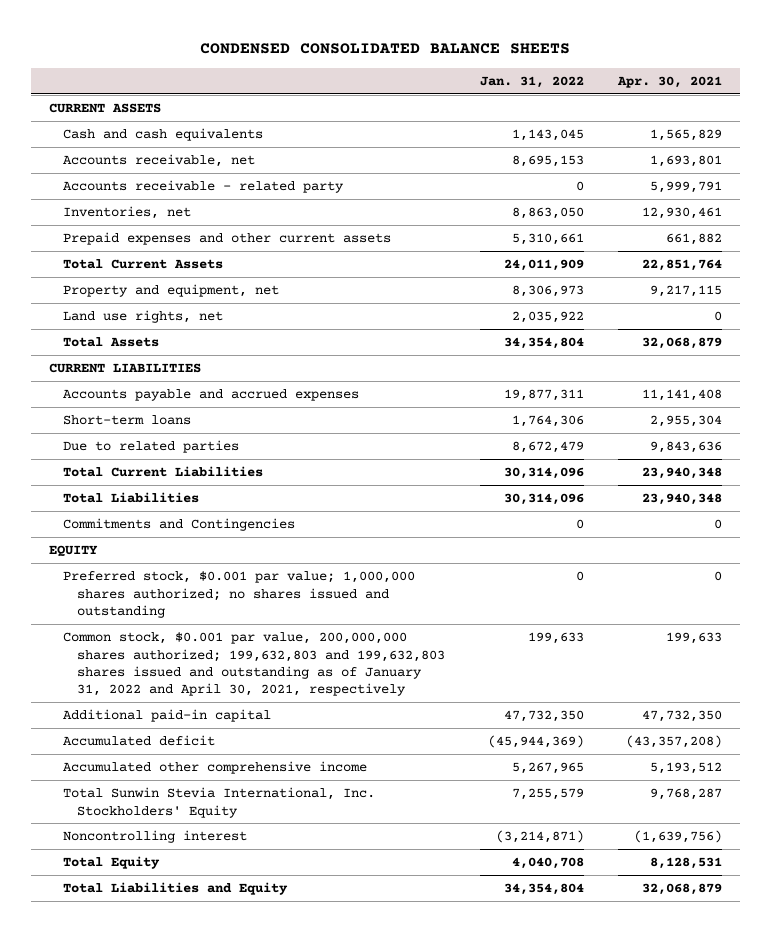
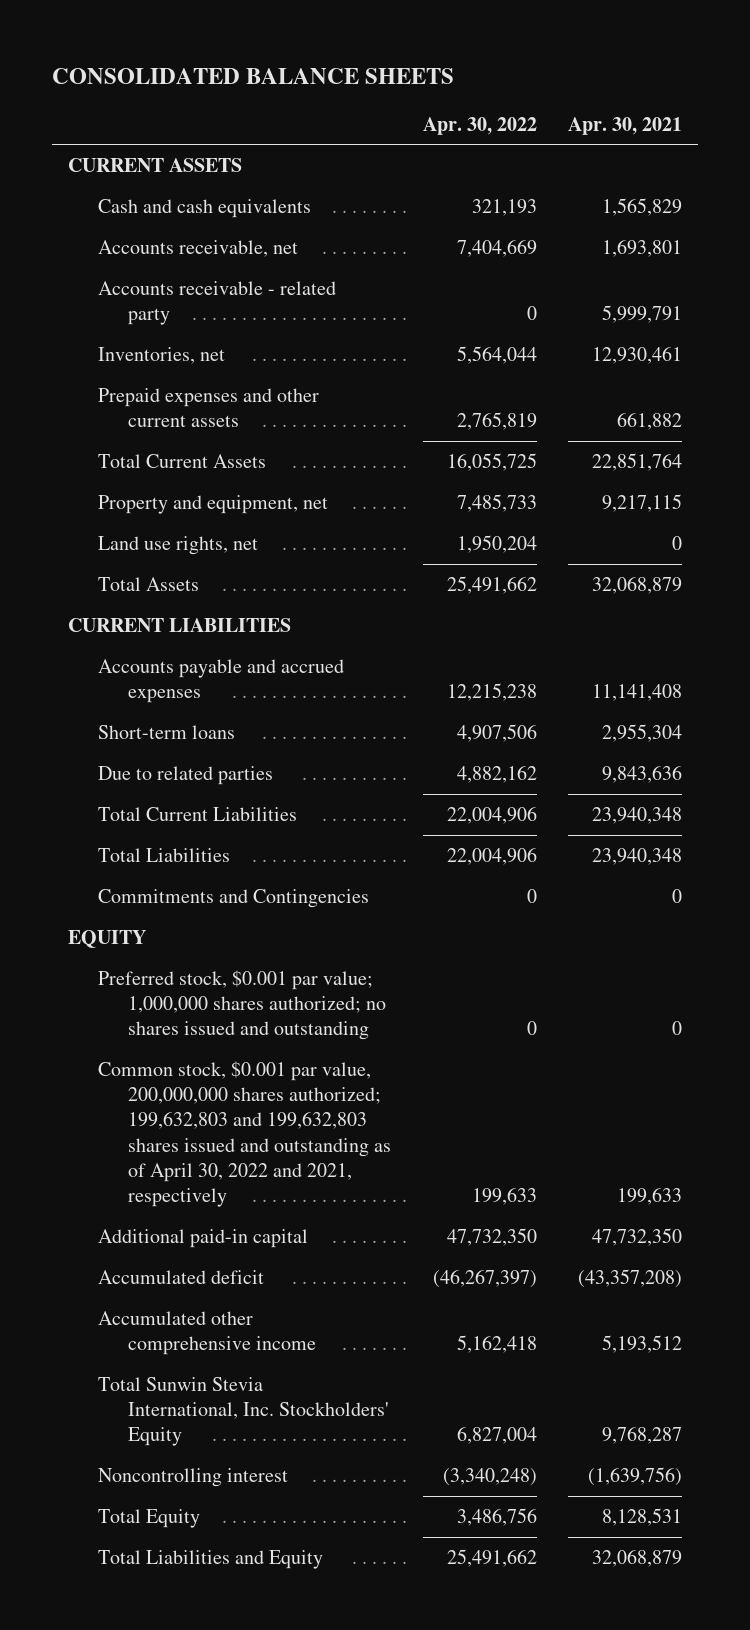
- CONDENSED CONSOLIDATED BALANCE SHEETS
+ CONSOLIDATED BALANCE SHEETS
- | Jan. 31, 2022 | Apr. 30, 2021
+ | Apr. 30, 2022 | Apr. 30, 2021
- Common stock, $0.001 par value, 200,000,000 shares authorized; 199,632,803 and 199,632,803 shares issued and outstanding as of January 31, 2022 and April 30, 2021, respectively | 199,633 | 199,633
+ Common stock, $0.001 par value, 200,000,000 shares authorized; 199,632,803 and 199,632,803 shares issued and outstanding as of April 30, 2022 and 2021, respectively | 199,633 | 199,633

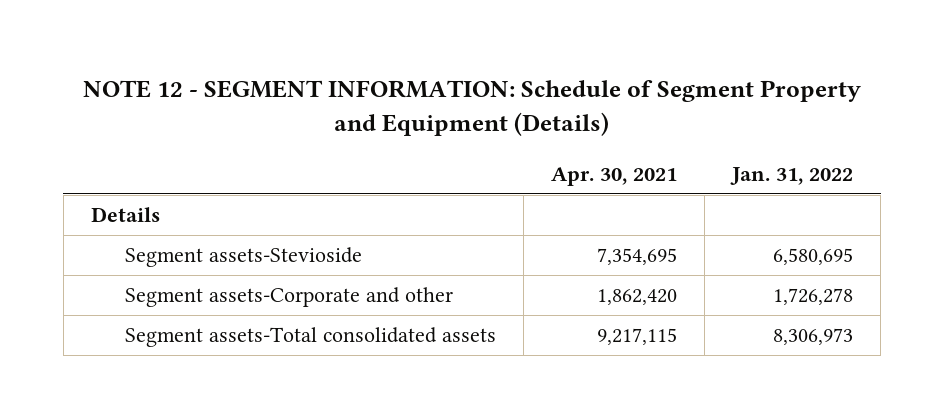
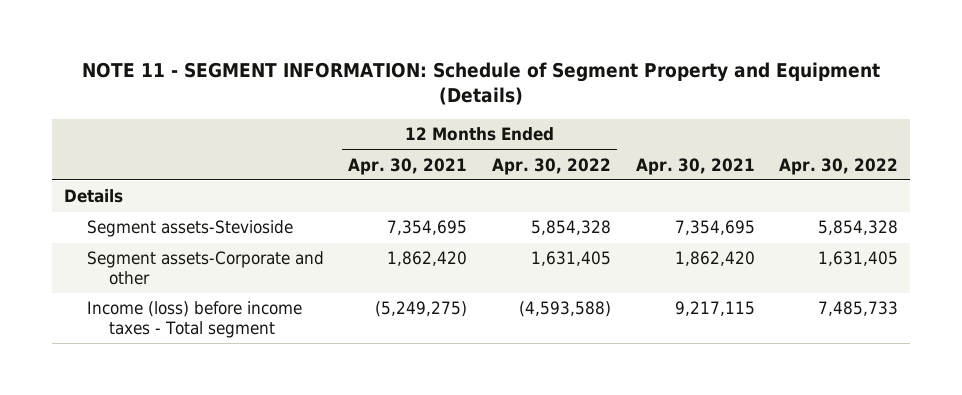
- NOTE 12 - SEGMENT INFORMATION: Schedule of Segment Property and Equipment (Details)
+ NOTE 11 - SEGMENT INFORMATION: Schedule of Segment Property and Equipment (Details)
- | Apr. 30, 2021 | Jan. 31, 2022
+ | 12 Months Ended Apr. 30, 2021 | 12 Months Ended Apr. 30, 2022 | Apr. 30, 2021 | Apr. 30, 2022
- Segment assets-Total consolidated assets | 9,217,115 | 8,306,973
+ Income (loss) before income taxes - Total segment | (5,249,275) | (4,593,588) | 9,217,115 | 7,485,733

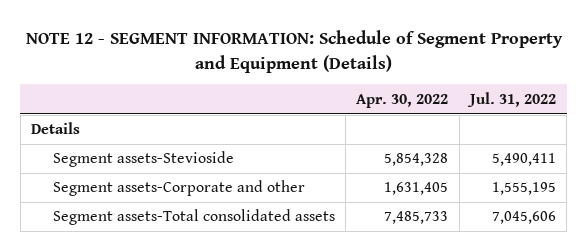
- NOTE 11 - SEGMENT INFORMATION: Schedule of Segment Property and Equipment (Details)
+ NOTE 12 - SEGMENT INFORMATION: Schedule of Segment Property and Equipment (Details)
- | 12 Months Ended Apr. 30, 2021 | 12 Months Ended Apr. 30, 2022 | Apr. 30, 2021 | Apr. 30, 2022
+ | Apr. 30, 2022 | Jul. 31, 2022
- Income (loss) before income taxes - Total segment | (5,249,275) | (4,593,588) | 9,217,115 | 7,485,733
+ Segment assets-Total consolidated assets | 7,485,733 | 7,045,606

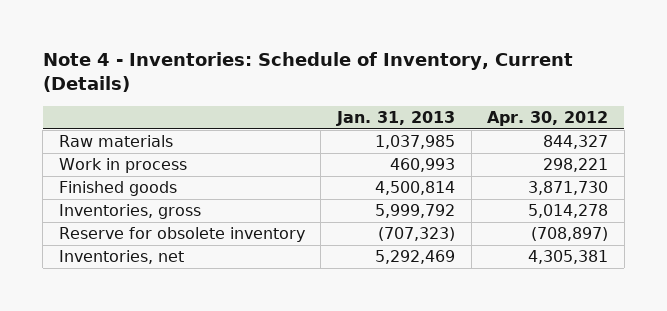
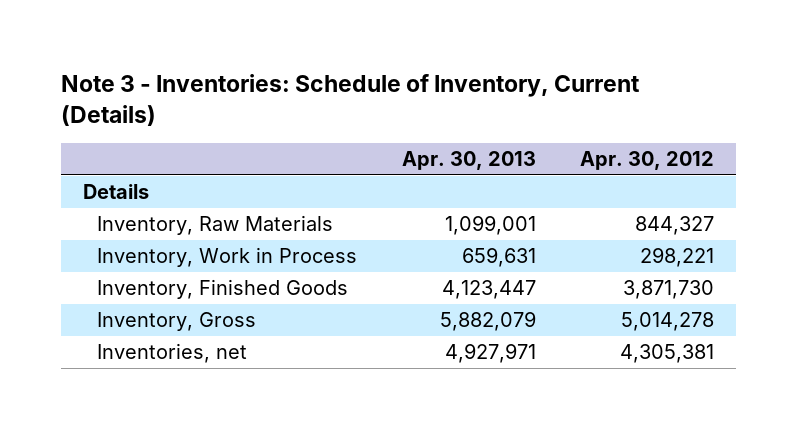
- Note 4 - Inventories: Schedule of Inventory, Current (Details)
+ Note 3 - Inventories: Schedule of Inventory, Current (Details)
- | Jan. 31, 2013 | Apr. 30, 2012
+ | Apr. 30, 2013 | Apr. 30, 2012
- Raw materials | 1,037,985 | 844,327
- Work in process | 460,993 | 298,221
- Finished goods | 4,500,814 | 3,871,730
- Inventories, gross | 5,999,792 | 5,014,278
- Reserve for obsolete inventory | (707,323) | (708,897)
+ Details
+ Inventory, Raw Materials | 1,099,001 | 844,327
+ Inventory, Work in Process | 659,631 | 298,221
+ Inventory, Finished Goods | 4,123,447 | 3,871,730
+ Inventory, Gross | 5,882,079 | 5,014,278

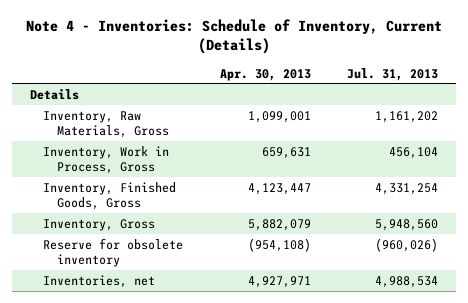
- Note 3 - Inventories: Schedule of Inventory, Current (Details)
+ Note 4 - Inventories: Schedule of Inventory, Current (Details)
- | Apr. 30, 2013 | Apr. 30, 2012
+ | Apr. 30, 2013 | Jul. 31, 2013
- Inventory, Raw Materials | 1,099,001 | 844,327
- Inventory, Work in Process | 659,631 | 298,221
- Inventory, Finished Goods | 4,123,447 | 3,871,730
+ Inventory, Raw Materials, Gross | 1,099,001 | 1,161,202
+ Inventory, Work in Process, Gross | 659,631 | 456,104
+ Inventory, Finished Goods, Gross | 4,123,447 | 4,331,254
+ Reserve for obsolete inventory | (954,108) | (960,026)

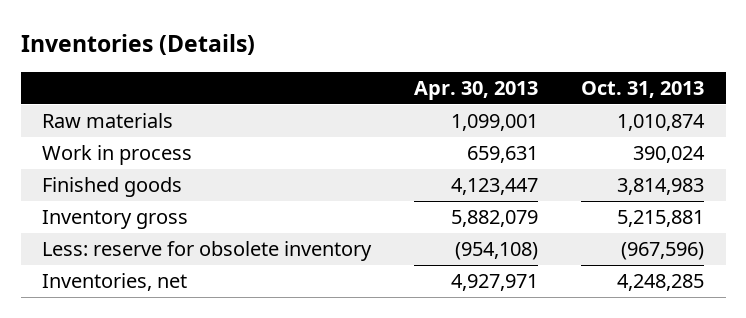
- Note 4 - Inventories: Schedule of Inventory, Current (Details)
+ Inventories (Details)
- | Apr. 30, 2013 | Jul. 31, 2013
+ | Apr. 30, 2013 | Oct. 31, 2013
- Details
- Inventory, Raw Materials, Gross | 1,099,001 | 1,161,202
- Inventory, Work in Process, Gross | 659,631 | 456,104
- Inventory, Finished Goods, Gross | 4,123,447 | 4,331,254
- Inventory, Gross | 5,882,079 | 5,948,560
- Reserve for obsolete inventory | (954,108) | (960,026)
+ Raw materials | 1,099,001 | 1,010,874
+ Work in process | 659,631 | 390,024
+ Finished goods | 4,123,447 | 3,814,983
+ Inventory gross | 5,882,079 | 5,215,881
+ Less: reserve for obsolete inventory | (954,108) | (967,596)

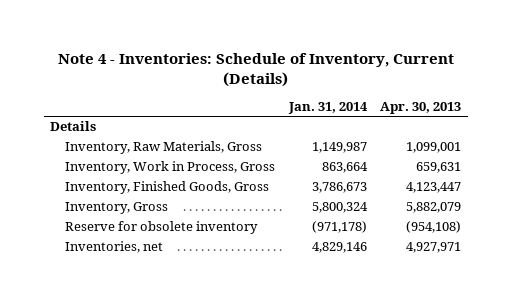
- Inventories (Details)
+ Note 4 - Inventories: Schedule of Inventory, Current (Details)
- | Apr. 30, 2013 | Oct. 31, 2013
+ | Jan. 31, 2014 | Apr. 30, 2013
- Raw materials | 1,099,001 | 1,010,874
- Work in process | 659,631 | 390,024
- Finished goods | 4,123,447 | 3,814,983
- Inventory gross | 5,882,079 | 5,215,881
- Less: reserve for obsolete inventory | (954,108) | (967,596)
+ Details
+ Inventory, Raw Materials, Gross | 1,149,987 | 1,099,001
+ Inventory, Work in Process, Gross | 863,664 | 659,631
+ Inventory, Finished Goods, Gross | 3,786,673 | 4,123,447
+ Inventory, Gross | 5,800,324 | 5,882,079
+ Reserve for obsolete inventory | (971,178) | (954,108)

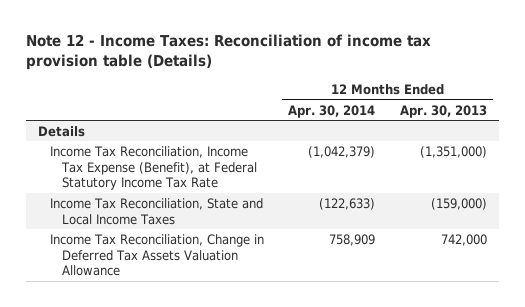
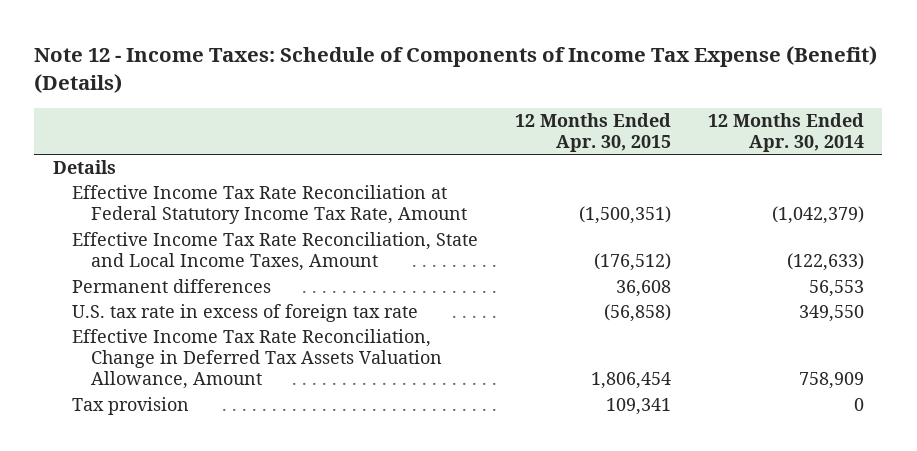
- Note 12 - Income Taxes: Reconciliation of income tax provision table (Details)
+ Note 12 - Income Taxes: Schedule of Components of Income Tax Expense (Benefit) (Details)
- | 12 Months Ended Apr. 30, 2014 | 12 Months Ended Apr. 30, 2013
+ | 12 Months Ended Apr. 30, 2015 | 12 Months Ended Apr. 30, 2014
- Income Tax Reconciliation, Income Tax Expense (Benefit), at Federal Statutory Income Tax Rate | (1,042,379) | (1,351,000)
- Income Tax Reconciliation, State and Local Income Taxes | (122,633) | (159,000)
- Income Tax Reconciliation, Change in Deferred Tax Assets Valuation Allowance | 758,909 | 742,000
+ Effective Income Tax Rate Reconciliation at Federal Statutory Income Tax Rate, Amount | (1,500,351) | (1,042,379)
+ Effective Income Tax Rate Reconciliation, State and Local Income Taxes, Amount | (176,512) | (122,633)
+ Permanent differences | 36,608 | 56,553
+ U.S. tax rate in excess of foreign tax rate | (56,858) | 349,550
+ Effective Income Tax Rate Reconciliation, Change in Deferred Tax Assets Valuation Allowance, Amount | 1,806,454 | 758,909
+ Tax provision | 109,341 | 0

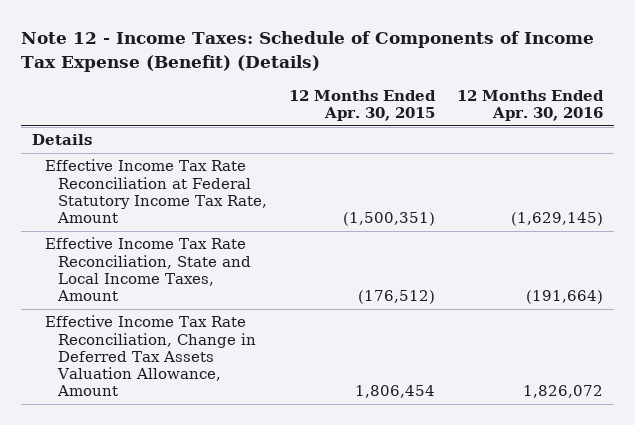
- | 12 Months Ended Apr. 30, 2015 | 12 Months Ended Apr. 30, 2014
+ | 12 Months Ended Apr. 30, 2015 | 12 Months Ended Apr. 30, 2016
- Permanent differences | 36,608 | 56,553
- U.S. tax rate in excess of foreign tax rate | (56,858) | 349,550
- Tax provision | 109,341 | 0

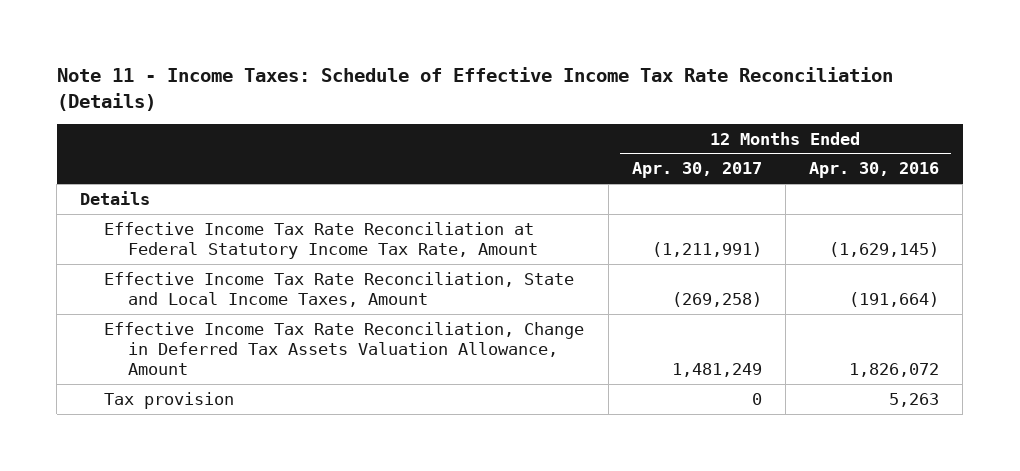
- Note 12 - Income Taxes: Schedule of Components of Income Tax Expense (Benefit) (Details)
+ Note 11 - Income Taxes: Schedule of Effective Income Tax Rate Reconciliation (Details)
- | 12 Months Ended Apr. 30, 2015 | 12 Months Ended Apr. 30, 2016
+ | 12 Months Ended Apr. 30, 2017 | 12 Months Ended Apr. 30, 2016
+ Tax provision | 0 | 5,263

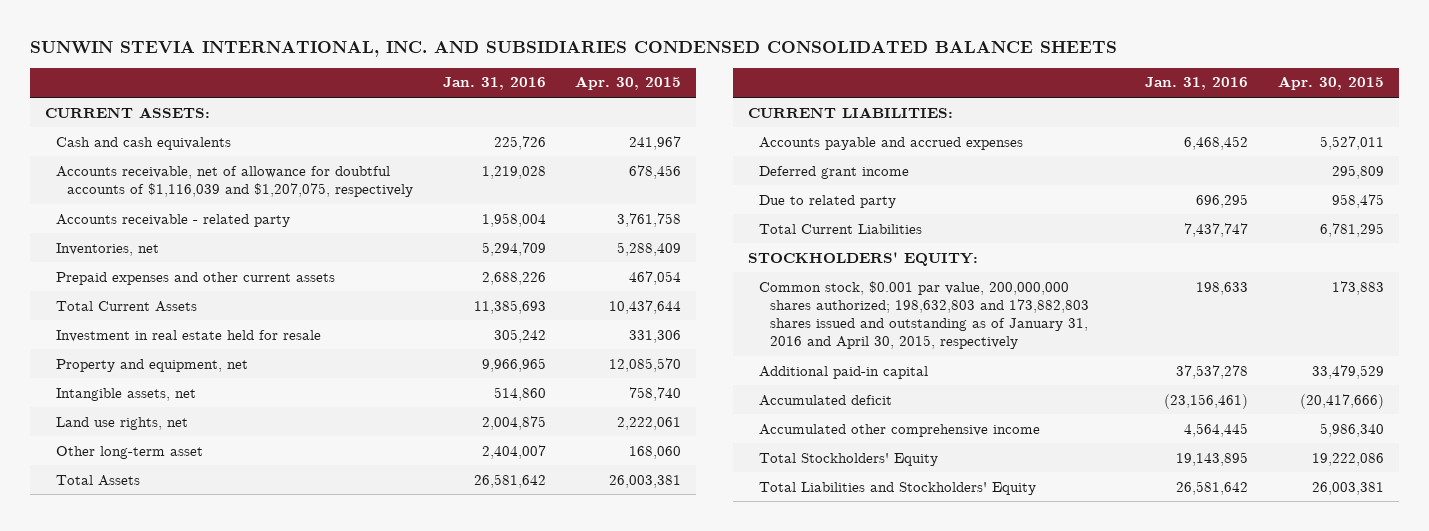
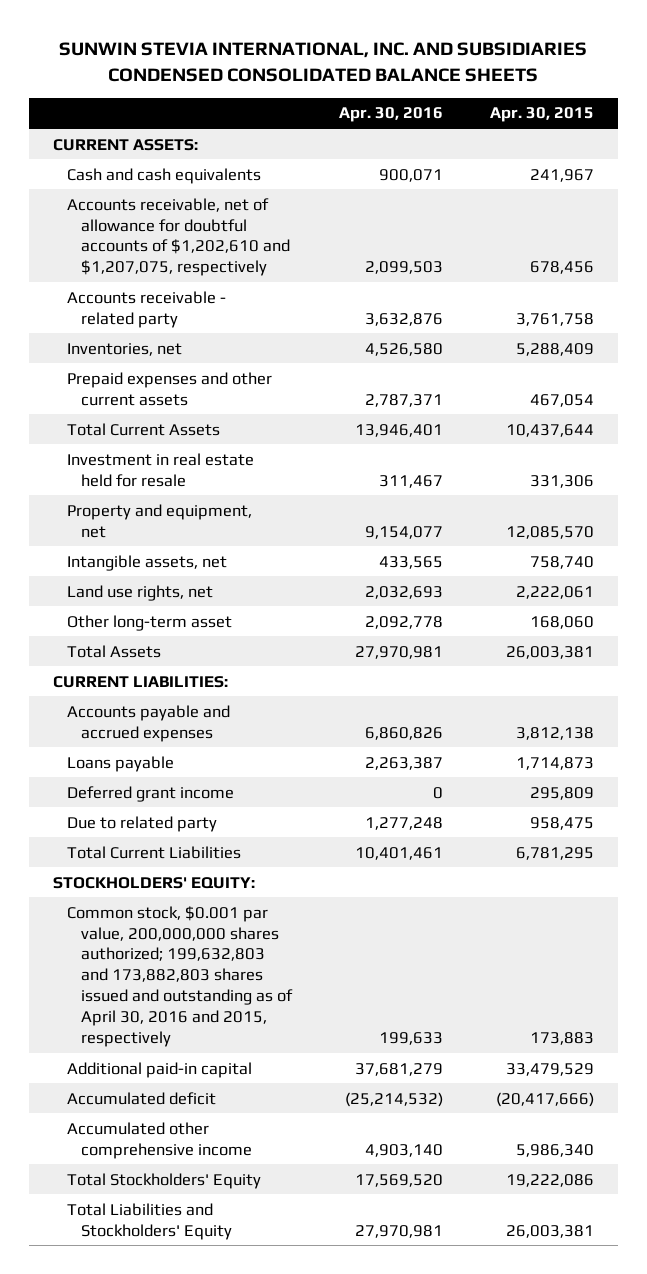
- | Jan. 31, 2016 | Apr. 30, 2015
+ | Apr. 30, 2016 | Apr. 30, 2015
- Accounts receivable, net of allowance for doubtful accounts of $1,116,039 and $1,207,075, respectively | 1,219,028 | 678,456
+ Accounts receivable, net of allowance for doubtful accounts of $1,202,610 and $1,207,075, respectively | 2,099,503 | 678,456
- Accounts payable and accrued expenses | 6,468,452 | 5,527,011
+ Accounts payable and accrued expenses | 6,860,826 | 3,812,138
+ Loans payable | 2,263,387 | 1,714,873
- Common stock, $0.001 par value, 200,000,000 shares authorized; 198,632,803 and 173,882,803 shares issued and outstanding as of January 31, 2016 and April 30, 2015, respectively | 198,633 | 173,883
+ Common stock, $0.001 par value, 200,000,000 shares authorized; 199,632,803 and 173,882,803 shares issued and outstanding as of April 30, 2016 and 2015, respectively | 199,633 | 173,883

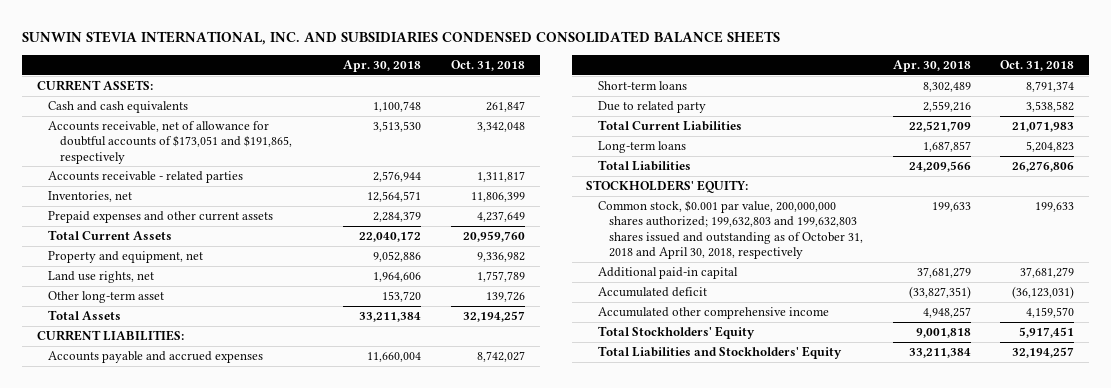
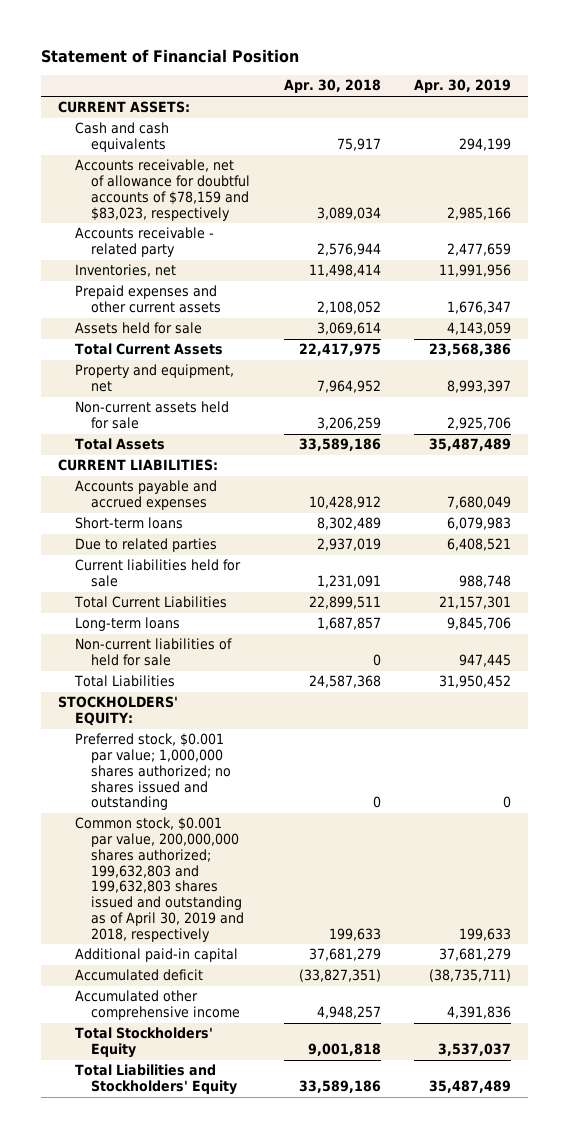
- SUNWIN STEVIA INTERNATIONAL, INC. AND SUBSIDIARIES CONDENSED CONSOLIDATED BALANCE SHEETS
+ Statement of Financial Position
- | Apr. 30, 2018 | Oct. 31, 2018
+ | Apr. 30, 2018 | Apr. 30, 2019
- Cash and cash equivalents | 1,100,748 | 261,847
- Accounts receivable, net of allowance for doubtful accounts of $173,051 and $191,865, respectively | 3,513,530 | 3,342,048
- Accounts receivable - related parties | 2,576,944 | 1,311,817
- Inventories, net | 12,564,571 | 11,806,399
- Prepaid expenses and other current assets | 2,284,379 | 4,237,649
- Total Current Assets | 22,040,172 | 20,959,760
- Property and equipment, net | 9,052,886 | 9,336,982
- Land use rights, net | 1,964,606 | 1,757,789
- Other long-term asset | 153,720 | 139,726
- Total Assets | 33,211,384 | 32,194,257
+ Cash and cash equivalents | 75,917 | 294,199
+ Accounts receivable, net of allowance for doubtful accounts of $78,159 and $83,023, respectively | 3,089,034 | 2,985,166
+ Accounts receivable - related party | 2,576,944 | 2,477,659
+ Inventories, net | 11,498,414 | 11,991,956
+ Prepaid expenses and other current assets | 2,108,052 | 1,676,347
+ Assets held for sale | 3,069,614 | 4,143,059
+ Total Current Assets | 22,417,975 | 23,568,386
+ Property and equipment, net | 7,964,952 | 8,993,397
+ Non-current assets held for sale | 3,206,259 | 2,925,706
+ Total Assets | 33,589,186 | 35,487,489
- Accounts payable and accrued expenses | 11,660,004 | 8,742,027
+ Accounts payable and accrued expenses | 10,428,912 | 7,680,049
- Due to related party | 2,559,216 | 3,538,582
- Total Current Liabilities | 22,521,709 | 21,071,983
+ Due to related parties | 2,937,019 | 6,408,521
+ Current liabilities held for sale | 1,231,091 | 988,748
+ Total Current Liabilities | 22,899,511 | 21,157,301
- Total Liabilities | 24,209,566 | 26,276,806
+ Non-current liabilities of held for sale | 0 | 947,445
+ Total Liabilities | 24,587,368 | 31,950,452
- Common stock, $0.001 par value, 200,000,000 shares authorized; 199,632,803 and 199,632,803 shares issued and outstanding as of October 31, 2018 and April 30, 2018, respectively | 199,633 | 199,633
+ Preferred stock, $0.001 par value; 1,000,000 shares authorized; no shares issued and outstanding | 0 | 0
+ Common stock, $0.001 par value, 200,000,000 shares authorized; 199,632,803 and 199,632,803 shares issued and outstanding as of April 30, 2019 and 2018, respectively | 199,633 | 199,633
- Total Liabilities and Stockholders' Equity | 33,211,384 | 32,194,257
+ Total Liabilities and Stockholders' Equity | 33,589,186 | 35,487,489

